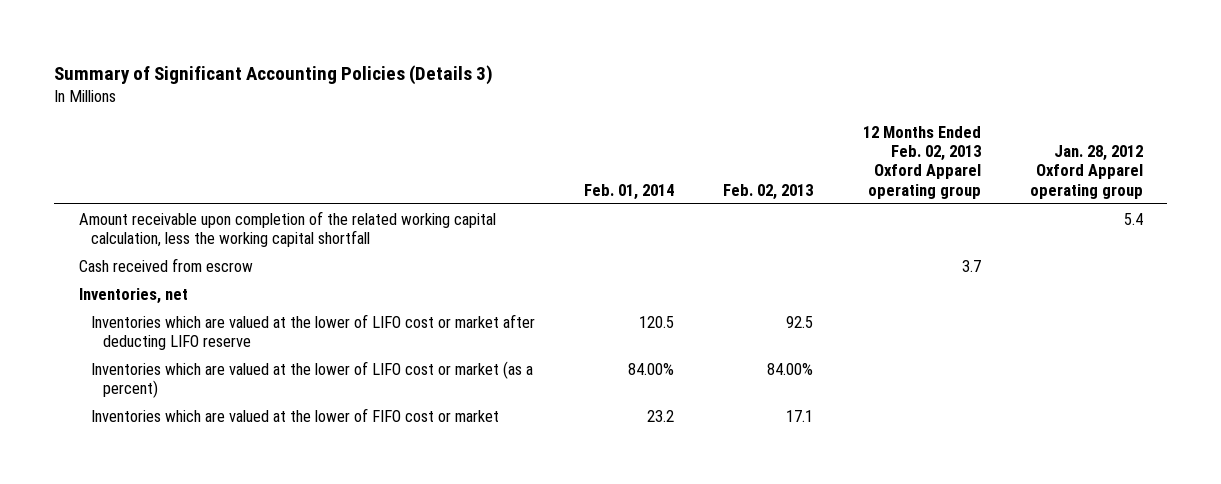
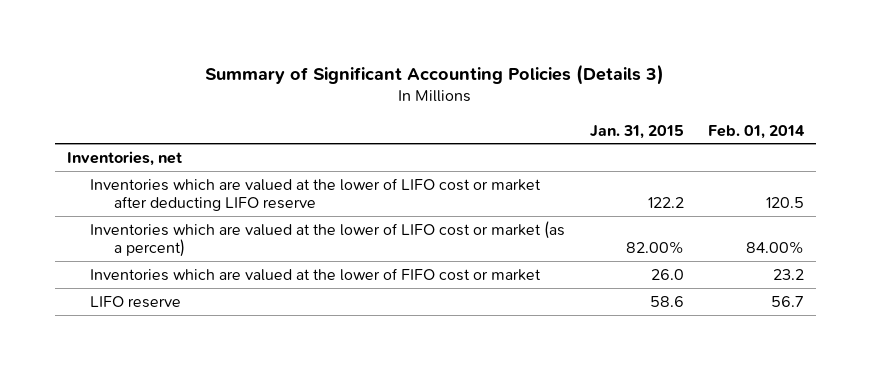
- | Feb. 01, 2014 | Feb. 02, 2013 | 12 Months Ended Feb. 02, 2013 Oxford Apparel operating group | Jan. 28, 2012 Oxford Apparel operating group
+ | Jan. 31, 2015 | Feb. 01, 2014
- Amount receivable upon completion of the related working capital calculation, less the working capital shortfall | | | | 5.4
- Cash received from escrow | | | 3.7 |
+ LIFO reserve | 58.6 | 56.7

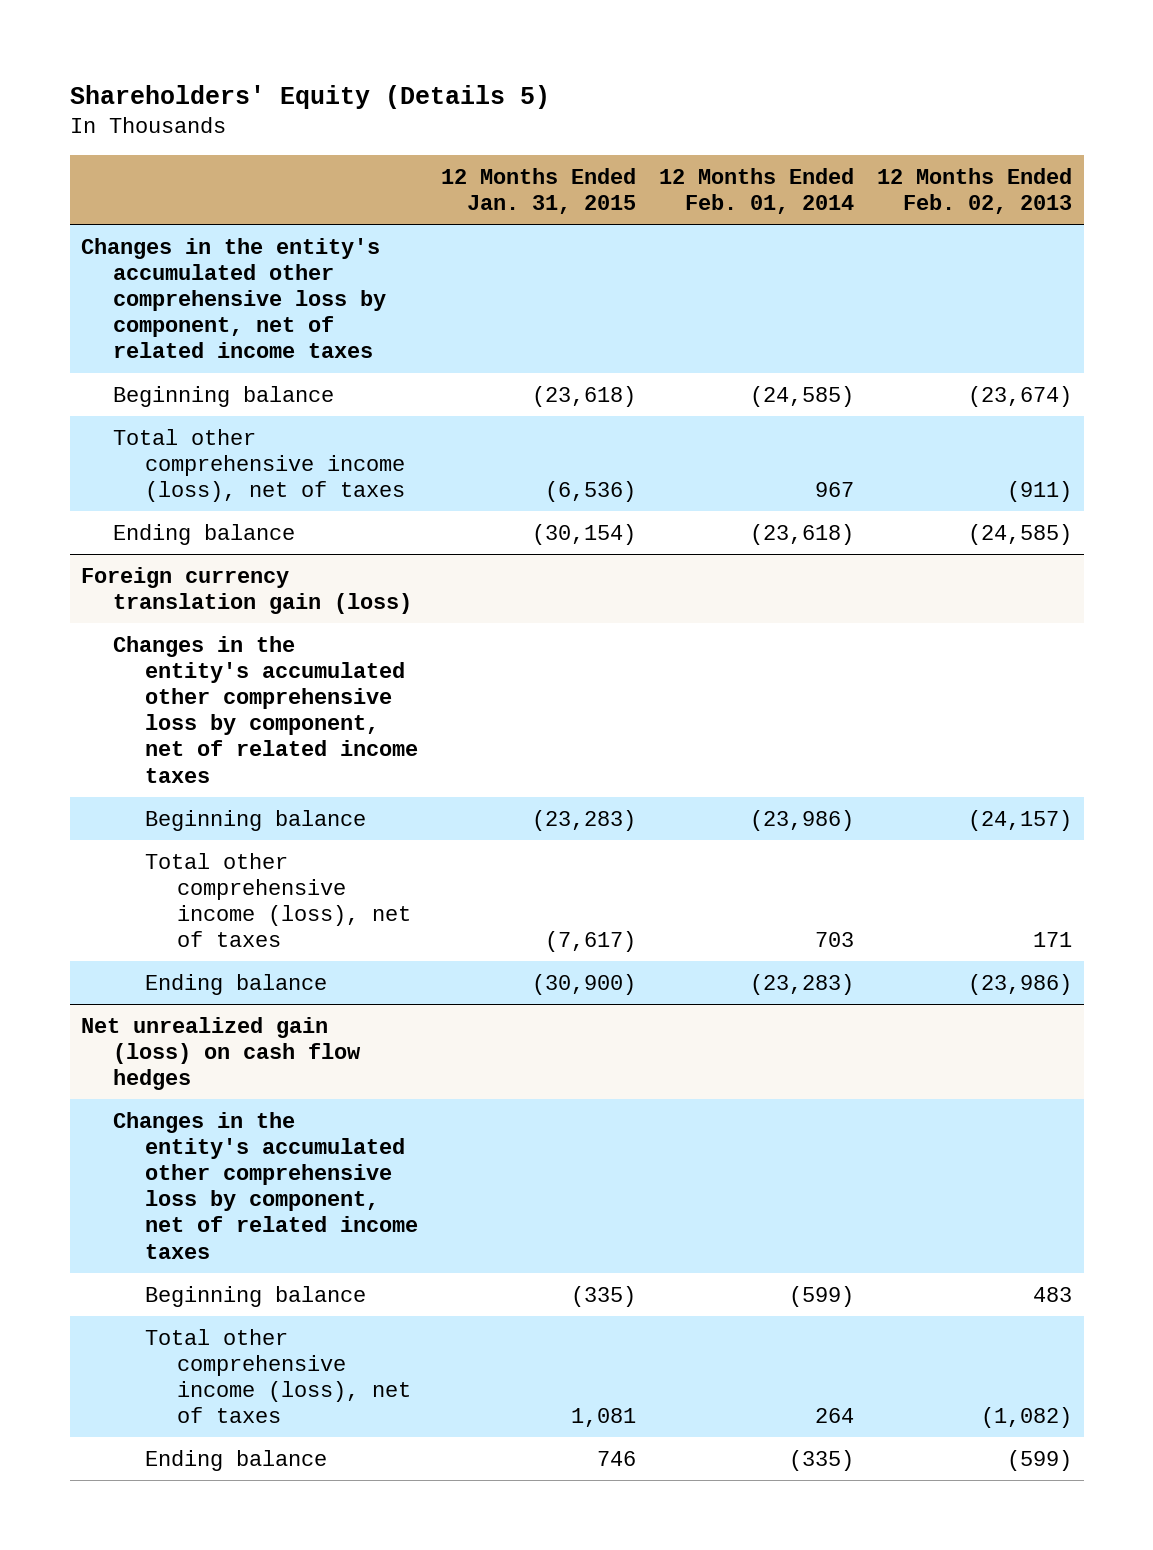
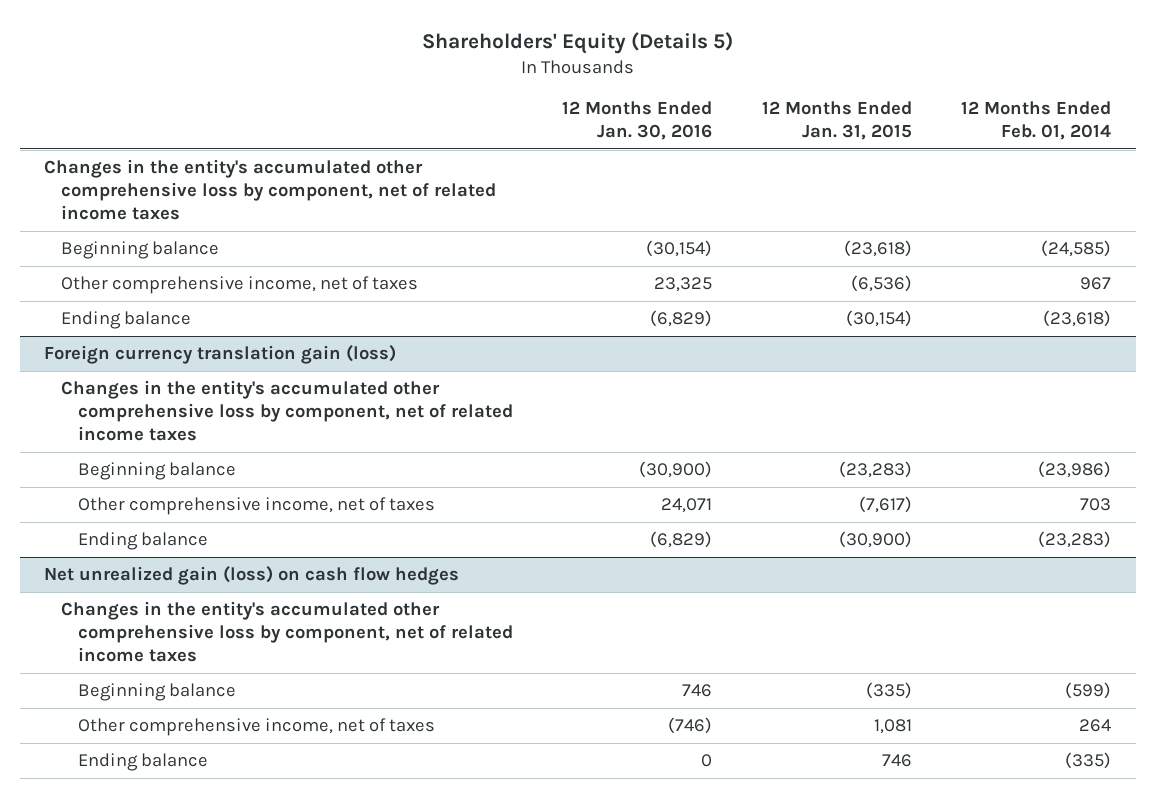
- | 12 Months Ended Jan. 31, 2015 | 12 Months Ended Feb. 01, 2014 | 12 Months Ended Feb. 02, 2013
+ | 12 Months Ended Jan. 30, 2016 | 12 Months Ended Jan. 31, 2015 | 12 Months Ended Feb. 01, 2014
- Total other comprehensive income (loss), net of taxes | (6,536) | 967 | (911)
+ Other comprehensive income, net of taxes | 23,325 | (6,536) | 967
@ Foreign currency translation gain (loss)
- Total other comprehensive income (loss), net of taxes | (7,617) | 703 | 171
+ Other comprehensive income, net of taxes | 24,071 | (7,617) | 703
@ Net unrealized gain (loss) on cash flow hedges
- Total other comprehensive income (loss), net of taxes | 1,081 | 264 | (1,082)
+ Other comprehensive income, net of taxes | (746) | 1,081 | 264

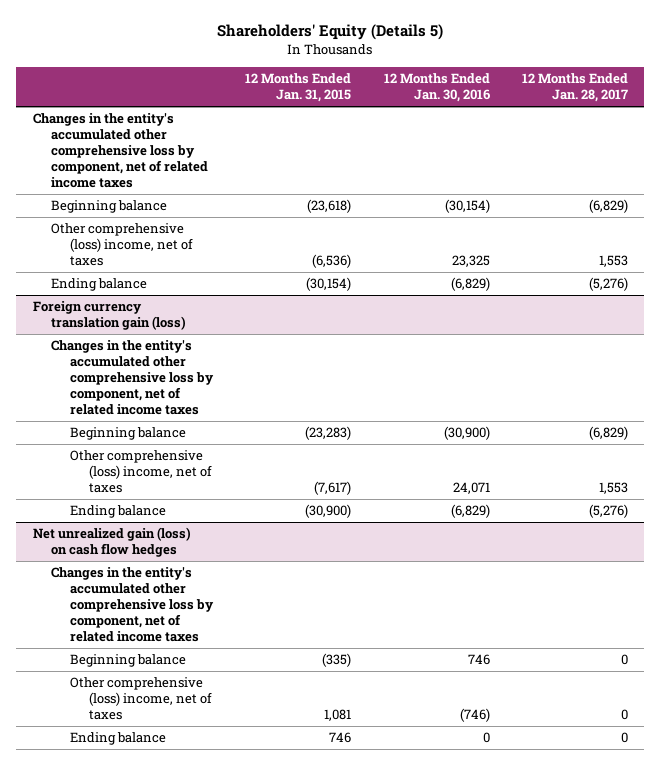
- | 12 Months Ended Jan. 30, 2016 | 12 Months Ended Jan. 31, 2015 | 12 Months Ended Feb. 01, 2014
+ | 12 Months Ended Jan. 31, 2015 | 12 Months Ended Jan. 30, 2016 | 12 Months Ended Jan. 28, 2017
- Other comprehensive income, net of taxes | 23,325 | (6,536) | 967
+ Other comprehensive (loss) income, net of taxes | (6,536) | 23,325 | 1,553
@ Foreign currency translation gain (loss)
- Other comprehensive income, net of taxes | 24,071 | (7,617) | 703
+ Other comprehensive (loss) income, net of taxes | (7,617) | 24,071 | 1,553
@ Net unrealized gain (loss) on cash flow hedges
- Other comprehensive income, net of taxes | (746) | 1,081 | 264
+ Other comprehensive (loss) income, net of taxes | 1,081 | (746) | 0

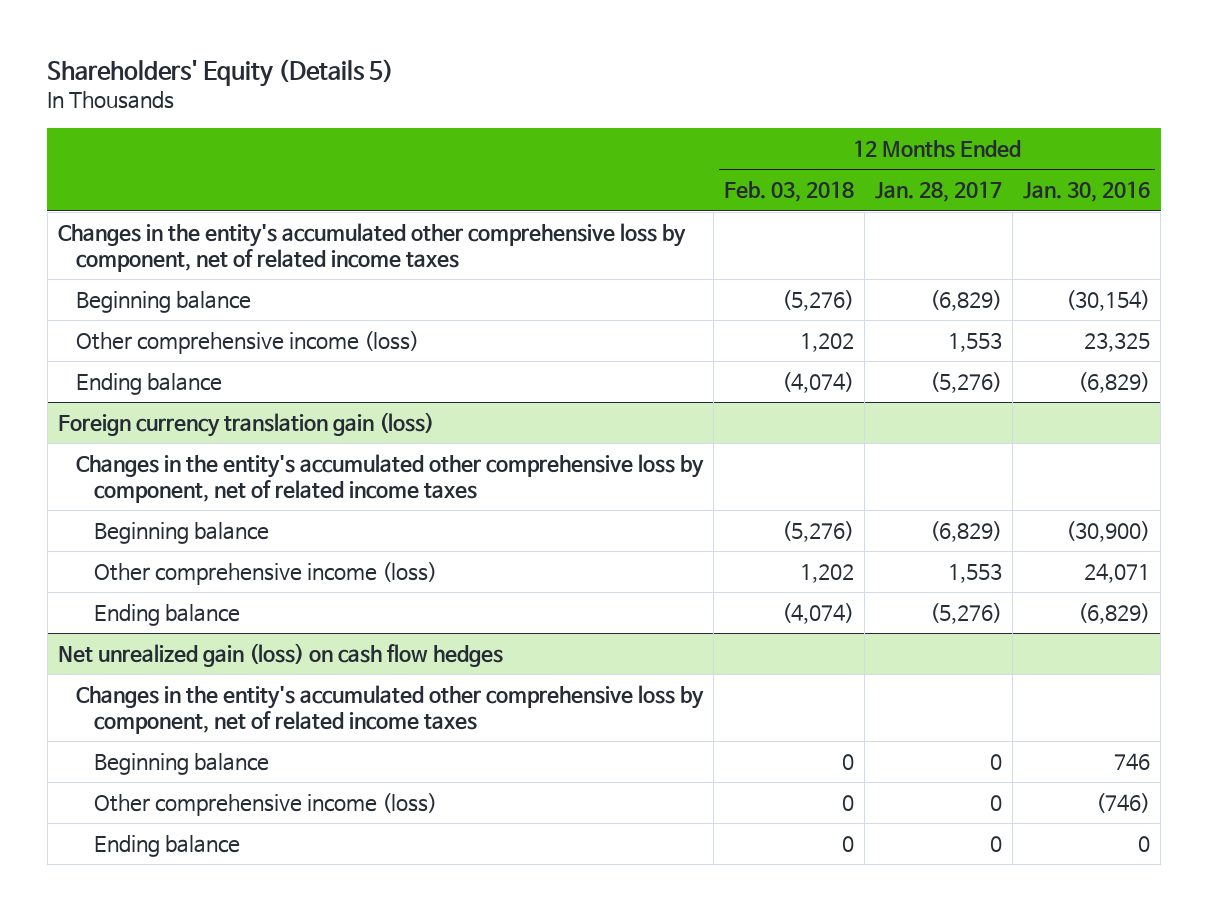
- | 12 Months Ended Jan. 31, 2015 | 12 Months Ended Jan. 30, 2016 | 12 Months Ended Jan. 28, 2017
+ | 12 Months Ended Feb. 03, 2018 | 12 Months Ended Jan. 28, 2017 | 12 Months Ended Jan. 30, 2016
- Other comprehensive (loss) income, net of taxes | (6,536) | 23,325 | 1,553
+ Other comprehensive income (loss) | 1,202 | 1,553 | 23,325
@ Foreign currency translation gain (loss)
- Other comprehensive (loss) income, net of taxes | (7,617) | 24,071 | 1,553
+ Other comprehensive income (loss) | 1,202 | 1,553 | 24,071
@ Net unrealized gain (loss) on cash flow hedges
- Other comprehensive (loss) income, net of taxes | 1,081 | (746) | 0
+ Other comprehensive income (loss) | 0 | 0 | (746)

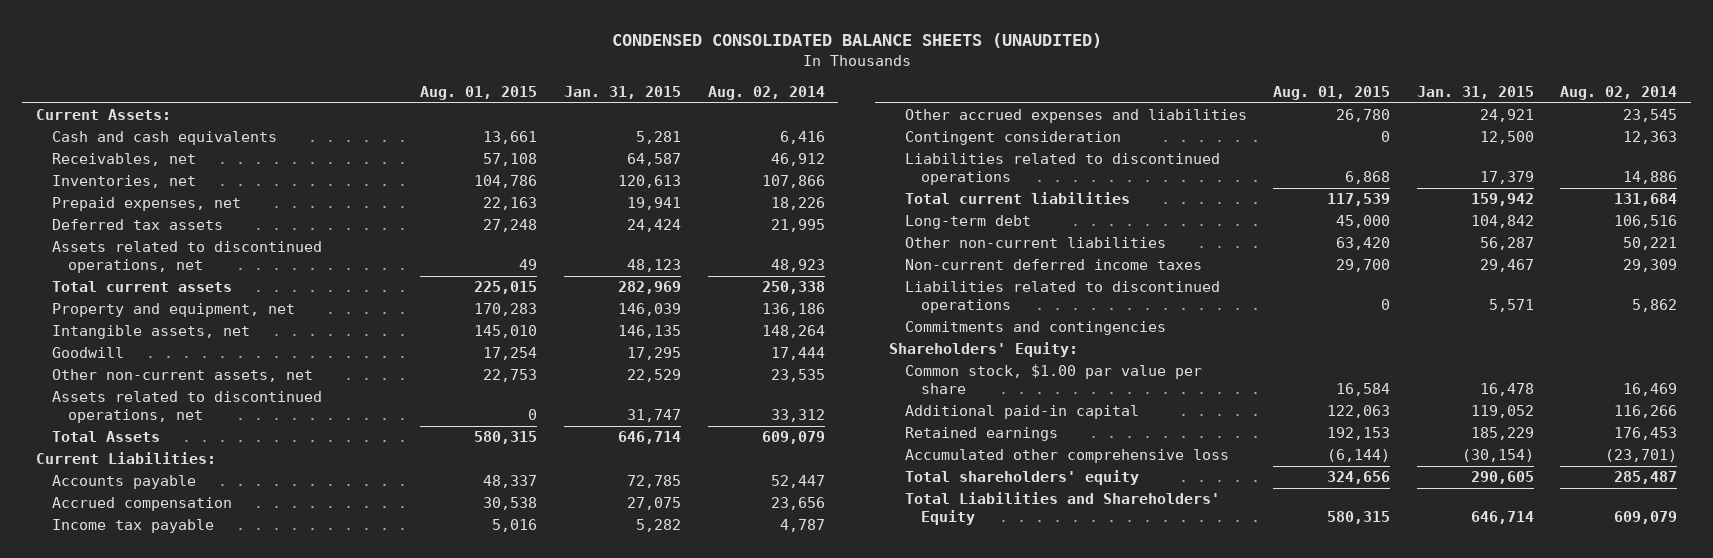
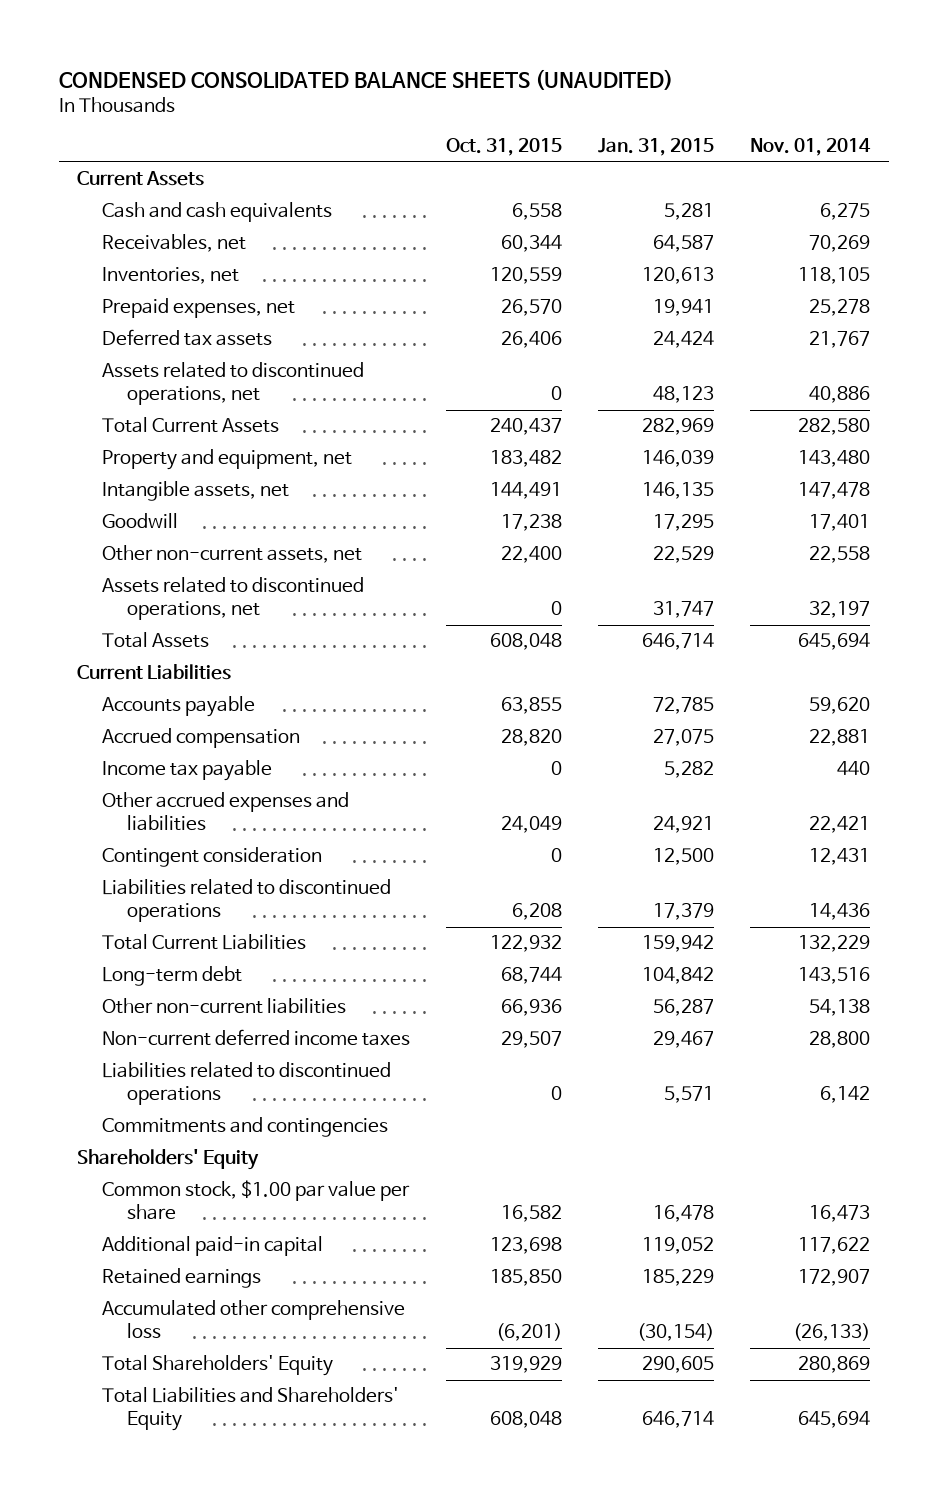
- | Aug. 01, 2015 | Jan. 31, 2015 | Aug. 02, 2014
+ | Oct. 31, 2015 | Jan. 31, 2015 | Nov. 01, 2014
- Current Assets:
+ Current Assets
- Total current assets | 225,015 | 282,969 | 250,338
+ Total Current Assets | 240,437 | 282,969 | 282,580
- Current Liabilities:
+ Current Liabilities
- Total current liabilities | 117,539 | 159,942 | 131,684
+ Total Current Liabilities | 122,932 | 159,942 | 132,229
- Shareholders' Equity:
+ Shareholders' Equity
- Total shareholders' equity | 324,656 | 290,605 | 285,487
+ Total Shareholders' Equity | 319,929 | 290,605 | 280,869

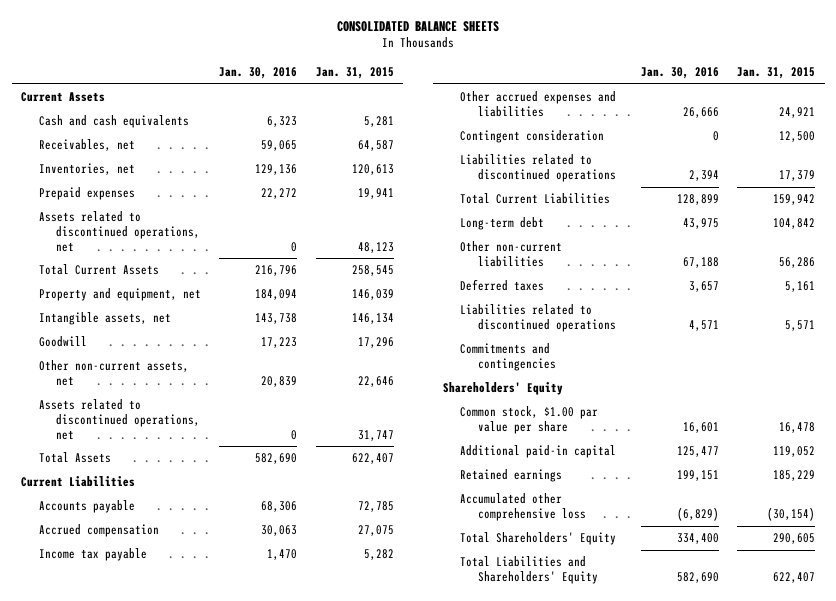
- CONDENSED CONSOLIDATED BALANCE SHEETS (UNAUDITED)
+ CONSOLIDATED BALANCE SHEETS
- | Oct. 31, 2015 | Jan. 31, 2015 | Nov. 01, 2014
+ | Jan. 30, 2016 | Jan. 31, 2015
- Prepaid expenses, net | 26,570 | 19,941 | 25,278
- Deferred tax assets | 26,406 | 24,424 | 21,767
+ Prepaid expenses | 22,272 | 19,941
- Total Current Assets | 240,437 | 282,969 | 282,580
+ Total Current Assets | 216,796 | 258,545
- Intangible assets, net | 144,491 | 146,135 | 147,478
- Goodwill | 17,238 | 17,295 | 17,401
- Other non-current assets, net | 22,400 | 22,529 | 22,558
+ Intangible assets, net | 143,738 | 146,134
+ Goodwill | 17,223 | 17,296
+ Other non-current assets, net | 20,839 | 22,646
- Total Assets | 608,048 | 646,714 | 645,694
+ Total Assets | 582,690 | 622,407
- Other non-current liabilities | 66,936 | 56,287 | 54,138
- Non-current deferred income taxes | 29,507 | 29,467 | 28,800
+ Other non-current liabilities | 67,188 | 56,286
+ Deferred taxes | 3,657 | 5,161
- Total Liabilities and Shareholders' Equity | 608,048 | 646,714 | 645,694
+ Total Liabilities and Shareholders' Equity | 582,690 | 622,407

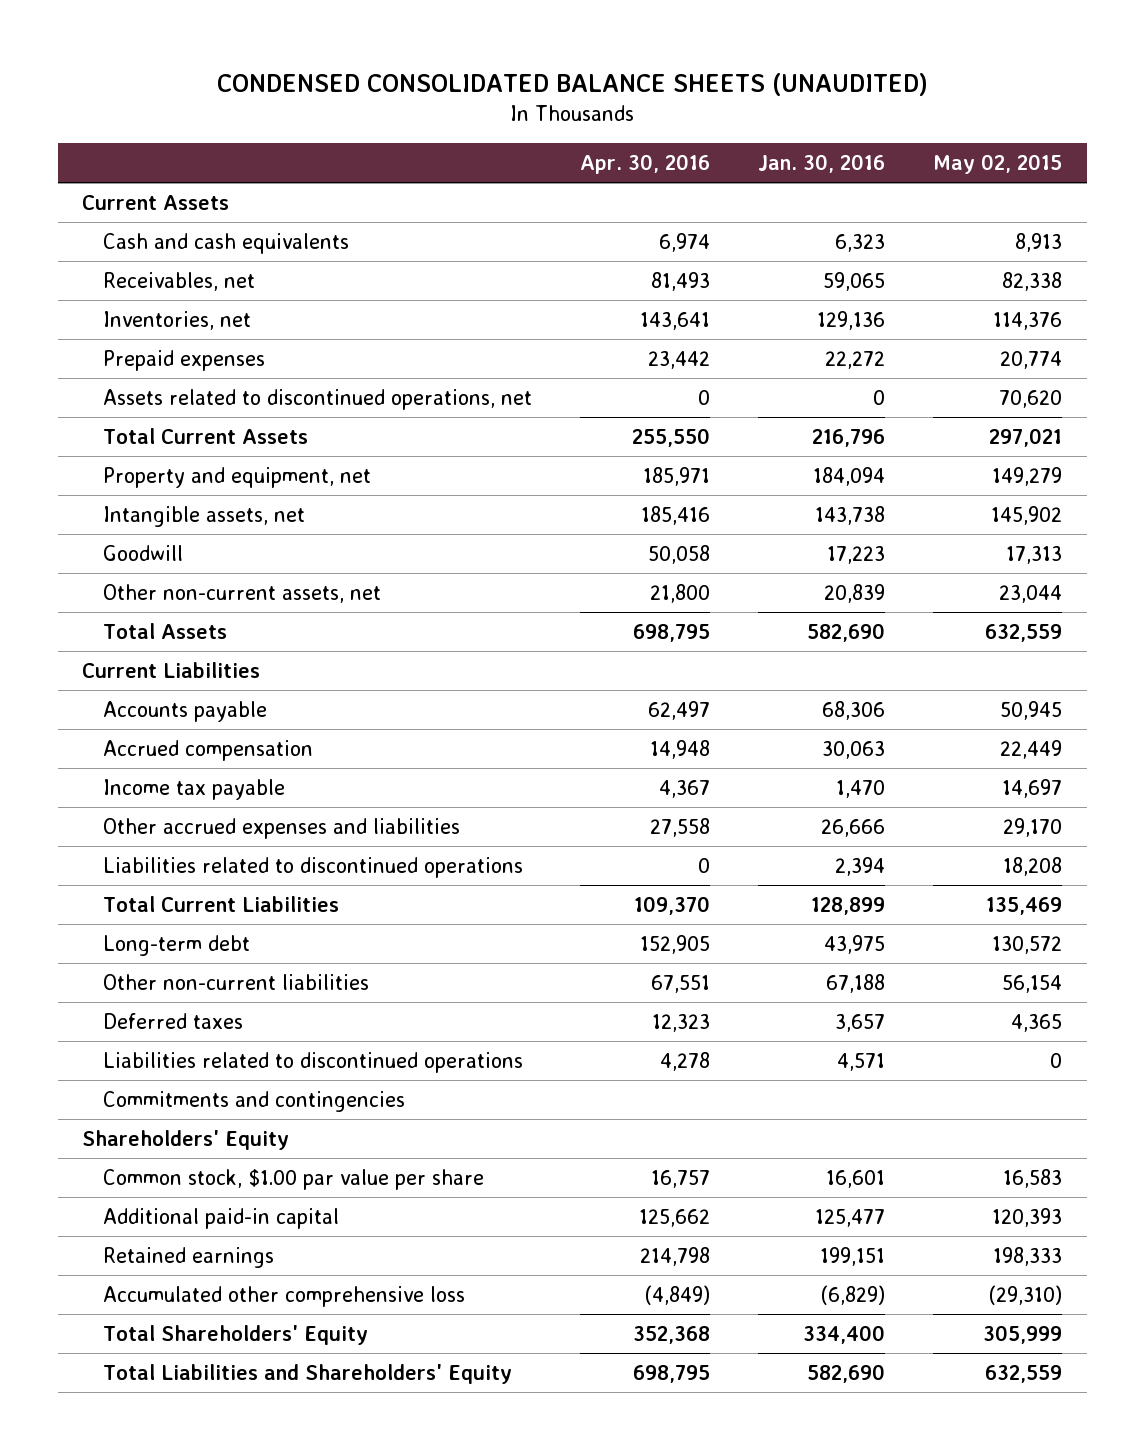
- CONSOLIDATED BALANCE SHEETS
+ CONDENSED CONSOLIDATED BALANCE SHEETS (UNAUDITED)
- | Jan. 30, 2016 | Jan. 31, 2015
+ | Apr. 30, 2016 | Jan. 30, 2016 | May 02, 2015
- Assets related to discontinued operations, net | 0 | 31,747
- Contingent consideration | 0 | 12,500

